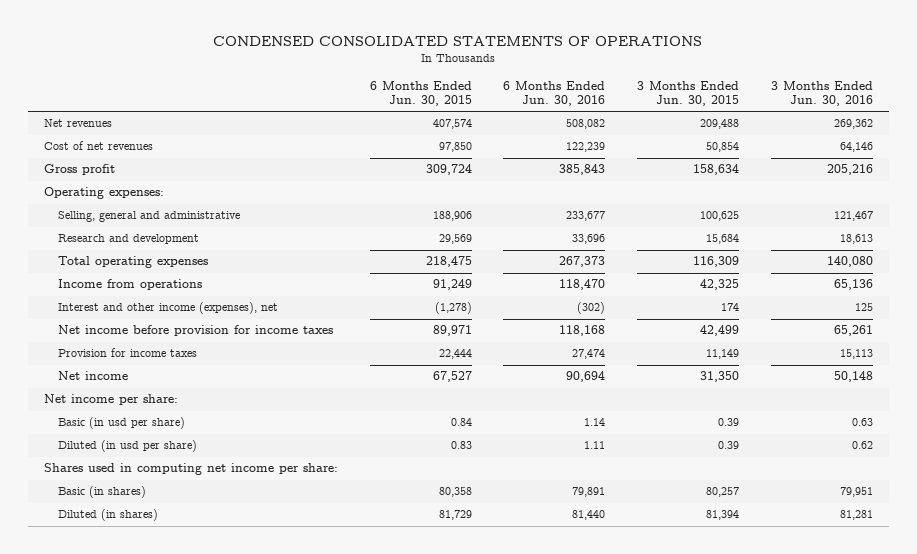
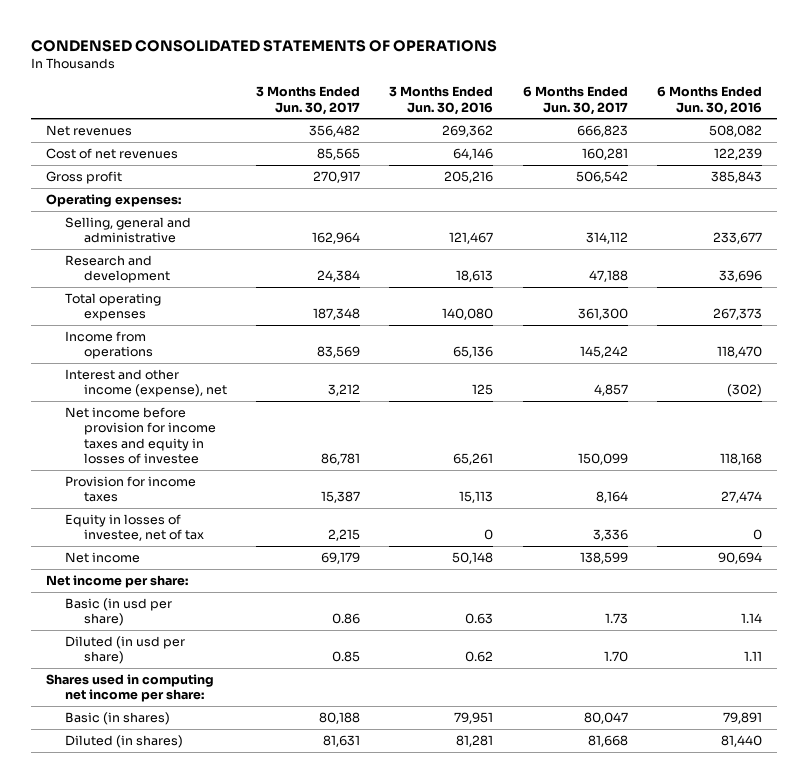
- | 6 Months Ended Jun. 30, 2015 | 6 Months Ended Jun. 30, 2016 | 3 Months Ended Jun. 30, 2015 | 3 Months Ended Jun. 30, 2016
+ | 3 Months Ended Jun. 30, 2017 | 3 Months Ended Jun. 30, 2016 | 6 Months Ended Jun. 30, 2017 | 6 Months Ended Jun. 30, 2016
- Interest and other income (expenses), net | (1,278) | (302) | 174 | 125
- Net income before provision for income taxes | 89,971 | 118,168 | 42,499 | 65,261
+ Interest and other income (expense), net | 3,212 | 125 | 4,857 | (302)
+ Net income before provision for income taxes and equity in losses of investee | 86,781 | 65,261 | 150,099 | 118,168
+ Equity in losses of investee, net of tax | 2,215 | 0 | 3,336 | 0

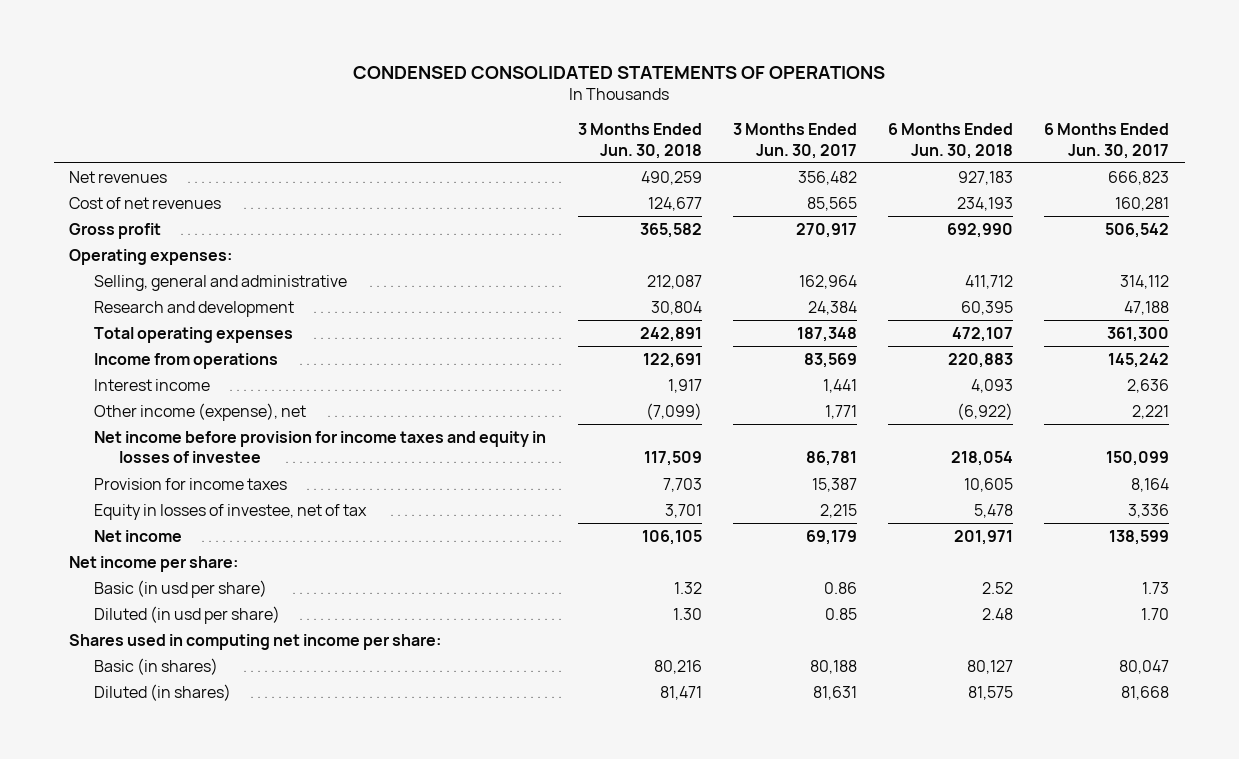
- | 3 Months Ended Jun. 30, 2017 | 3 Months Ended Jun. 30, 2016 | 6 Months Ended Jun. 30, 2017 | 6 Months Ended Jun. 30, 2016
+ | 3 Months Ended Jun. 30, 2018 | 3 Months Ended Jun. 30, 2017 | 6 Months Ended Jun. 30, 2018 | 6 Months Ended Jun. 30, 2017
- Interest and other income (expense), net | 3,212 | 125 | 4,857 | (302)
+ Interest income | 1,917 | 1,441 | 4,093 | 2,636
+ Other income (expense), net | (7,099) | 1,771 | (6,922) | 2,221

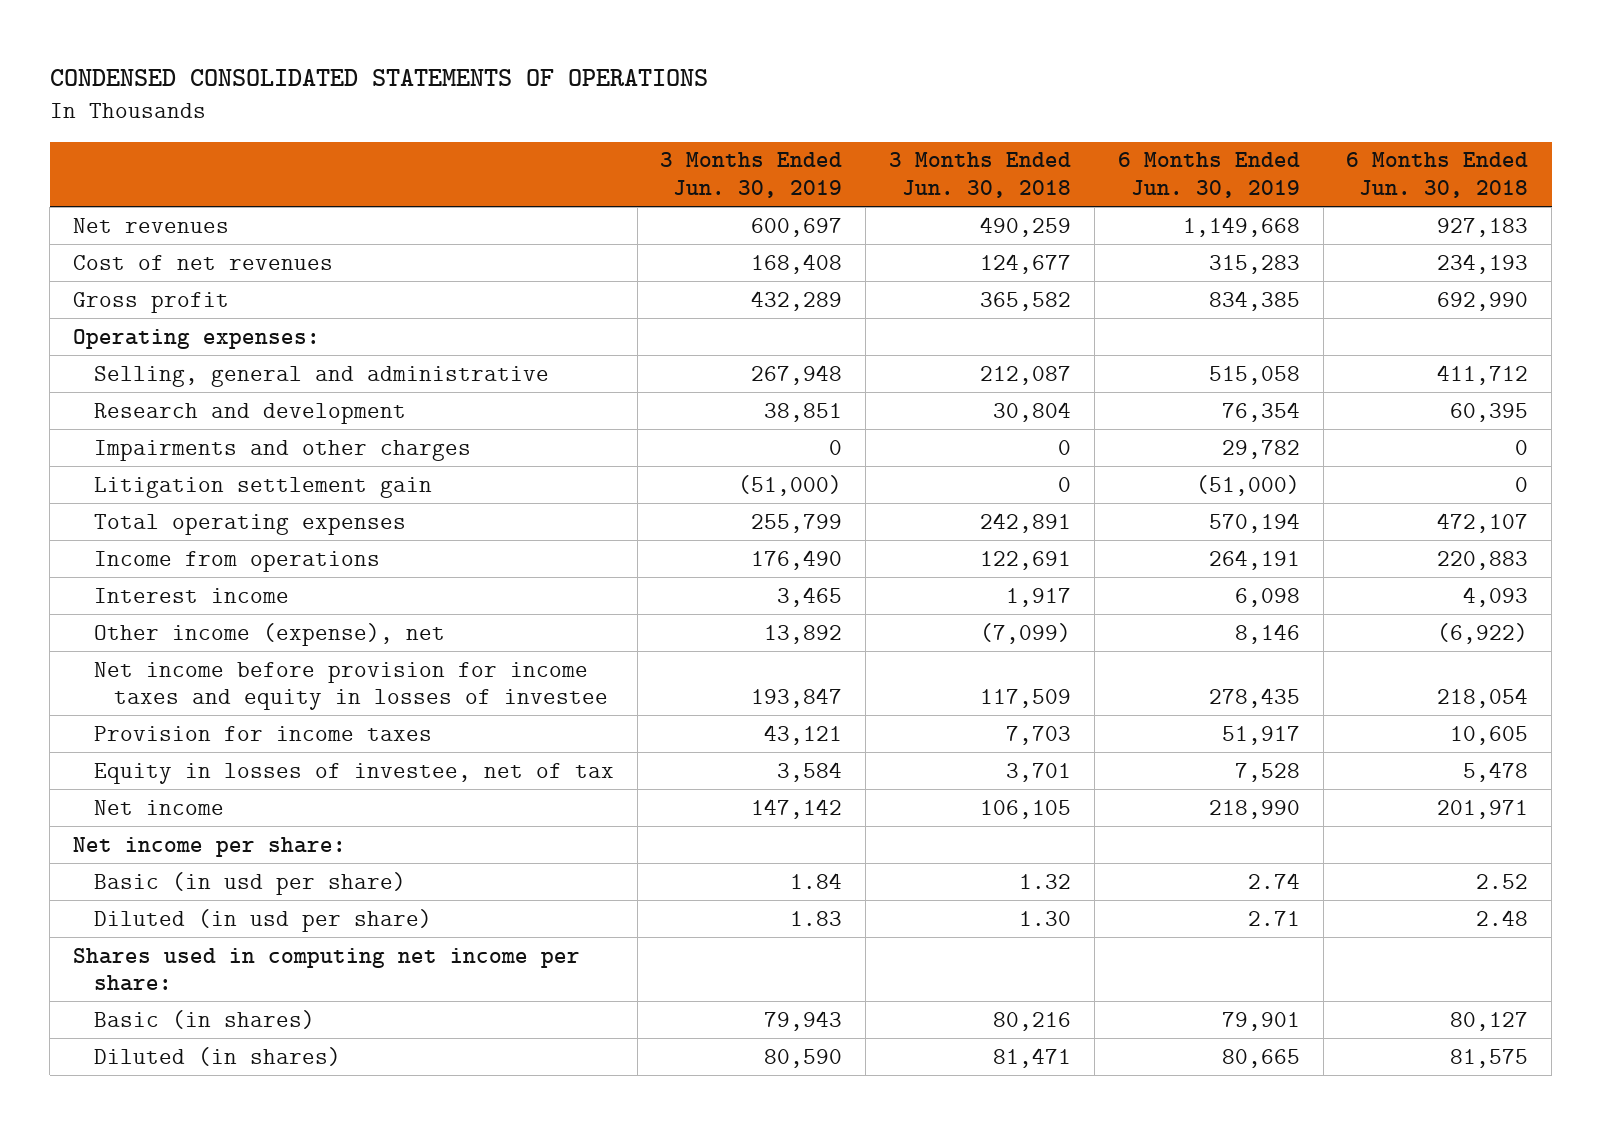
- | 3 Months Ended Jun. 30, 2018 | 3 Months Ended Jun. 30, 2017 | 6 Months Ended Jun. 30, 2018 | 6 Months Ended Jun. 30, 2017
+ | 3 Months Ended Jun. 30, 2019 | 3 Months Ended Jun. 30, 2018 | 6 Months Ended Jun. 30, 2019 | 6 Months Ended Jun. 30, 2018
+ Impairments and other charges | 0 | 0 | 29,782 | 0
+ Litigation settlement gain | (51,000) | 0 | (51,000) | 0

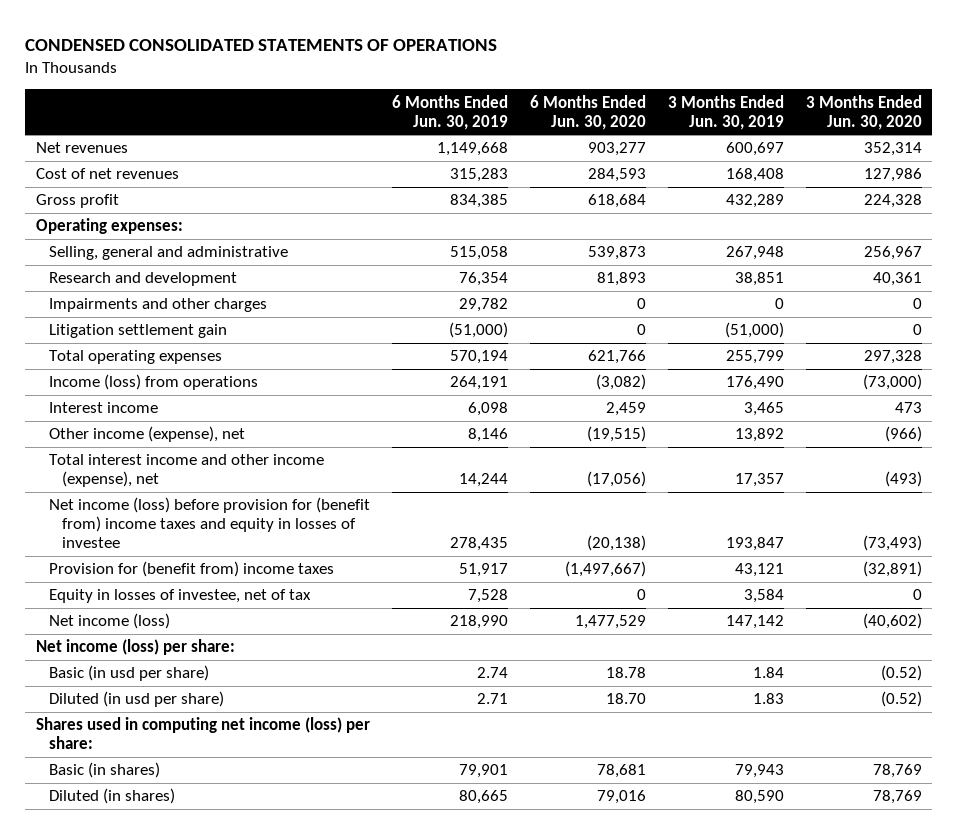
- | 3 Months Ended Jun. 30, 2019 | 3 Months Ended Jun. 30, 2018 | 6 Months Ended Jun. 30, 2019 | 6 Months Ended Jun. 30, 2018
+ | 6 Months Ended Jun. 30, 2019 | 6 Months Ended Jun. 30, 2020 | 3 Months Ended Jun. 30, 2019 | 3 Months Ended Jun. 30, 2020
- Income from operations | 176,490 | 122,691 | 264,191 | 220,883
+ Income (loss) from operations | 264,191 | (3,082) | 176,490 | (73,000)
- Net income before provision for income taxes and equity in losses of investee | 193,847 | 117,509 | 278,435 | 218,054
- Provision for income taxes | 43,121 | 7,703 | 51,917 | 10,605
+ Total interest income and other income (expense), net | 14,244 | (17,056) | 17,357 | (493)
+ Net income (loss) before provision for (benefit from) income taxes and equity in losses of investee | 278,435 | (20,138) | 193,847 | (73,493)
+ Provision for (benefit from) income taxes | 51,917 | (1,497,667) | 43,121 | (32,891)
- Net income | 147,142 | 106,105 | 218,990 | 201,971
- Net income per share:
+ Net income (loss) | 218,990 | 1,477,529 | 147,142 | (40,602)
+ Net income (loss) per share:
- Shares used in computing net income per share:
+ Shares used in computing net income (loss) per share:

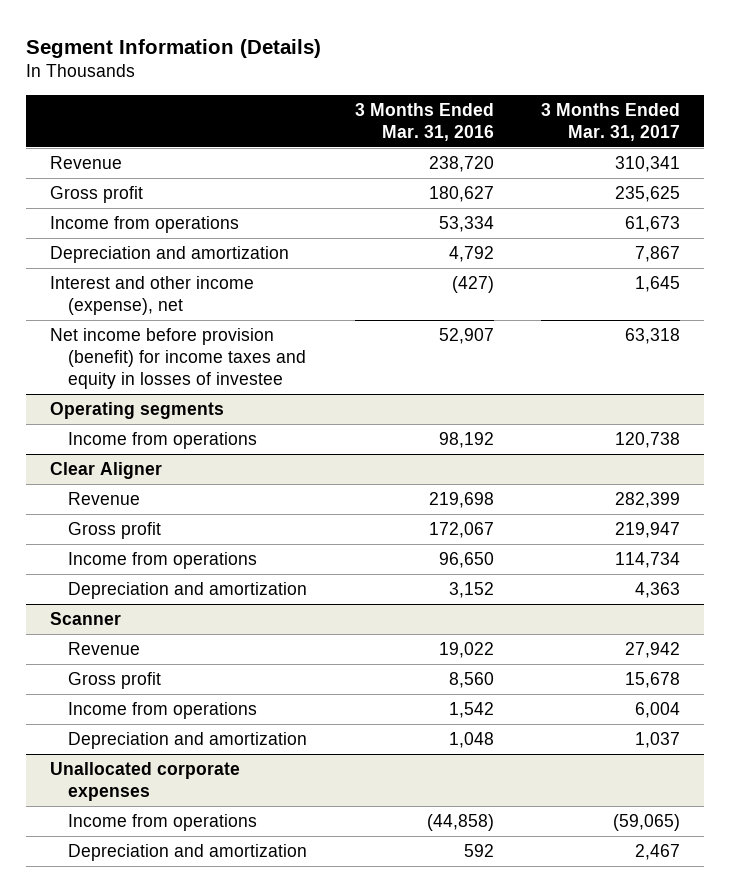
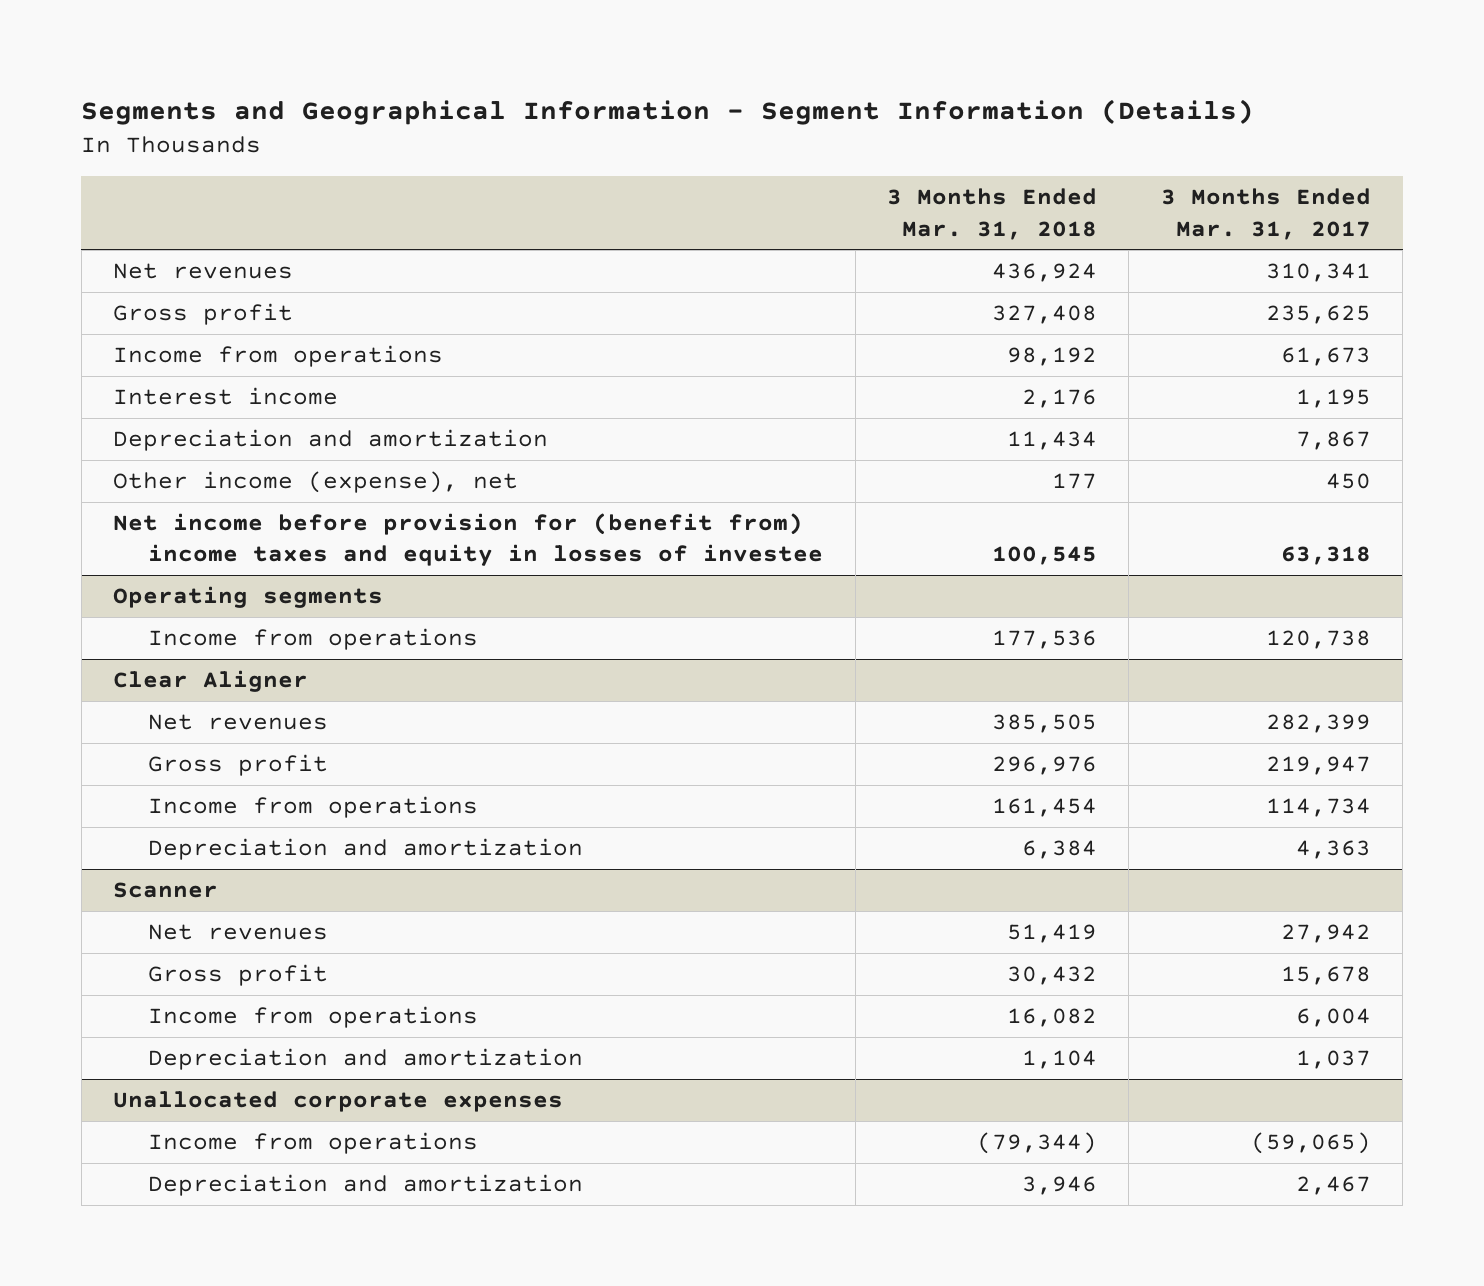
- Segment Information (Details)
+ Segments and Geographical Information - Segment Information (Details)
- | 3 Months Ended Mar. 31, 2016 | 3 Months Ended Mar. 31, 2017
+ | 3 Months Ended Mar. 31, 2018 | 3 Months Ended Mar. 31, 2017
- Revenue | 238,720 | 310,341
+ Net revenues | 436,924 | 310,341
+ Interest income | 2,176 | 1,195
- Interest and other income (expense), net | (427) | 1,645
- Net income before provision (benefit) for income taxes and equity in losses of investee | 52,907 | 63,318
+ Other income (expense), net | 177 | 450
+ Net income before provision for (benefit from) income taxes and equity in losses of investee | 100,545 | 63,318
@ Clear Aligner
- Revenue | 219,698 | 282,399
+ Net revenues | 385,505 | 282,399
@ Scanner
- Revenue | 19,022 | 27,942
+ Net revenues | 51,419 | 27,942

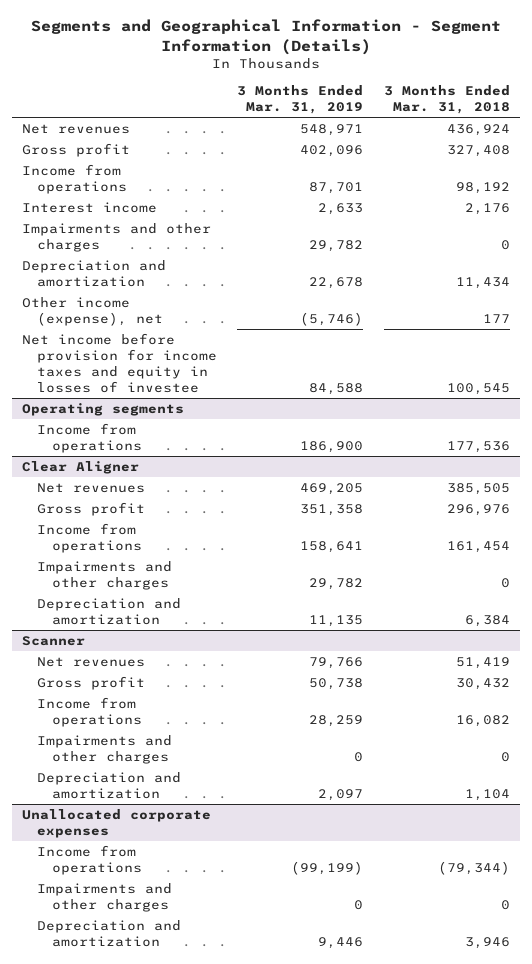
- | 3 Months Ended Mar. 31, 2018 | 3 Months Ended Mar. 31, 2017
+ | 3 Months Ended Mar. 31, 2019 | 3 Months Ended Mar. 31, 2018
+ Impairments and other charges | 29,782 | 0
- Net income before provision for (benefit from) income taxes and equity in losses of investee | 100,545 | 63,318
+ Net income before provision for income taxes and equity in losses of investee | 84,588 | 100,545
@ Clear Aligner
+ Impairments and other charges | 29,782 | 0
@ Scanner
+ Impairments and other charges | 0 | 0
@ Unallocated corporate expenses
+ Impairments and other charges | 0 | 0

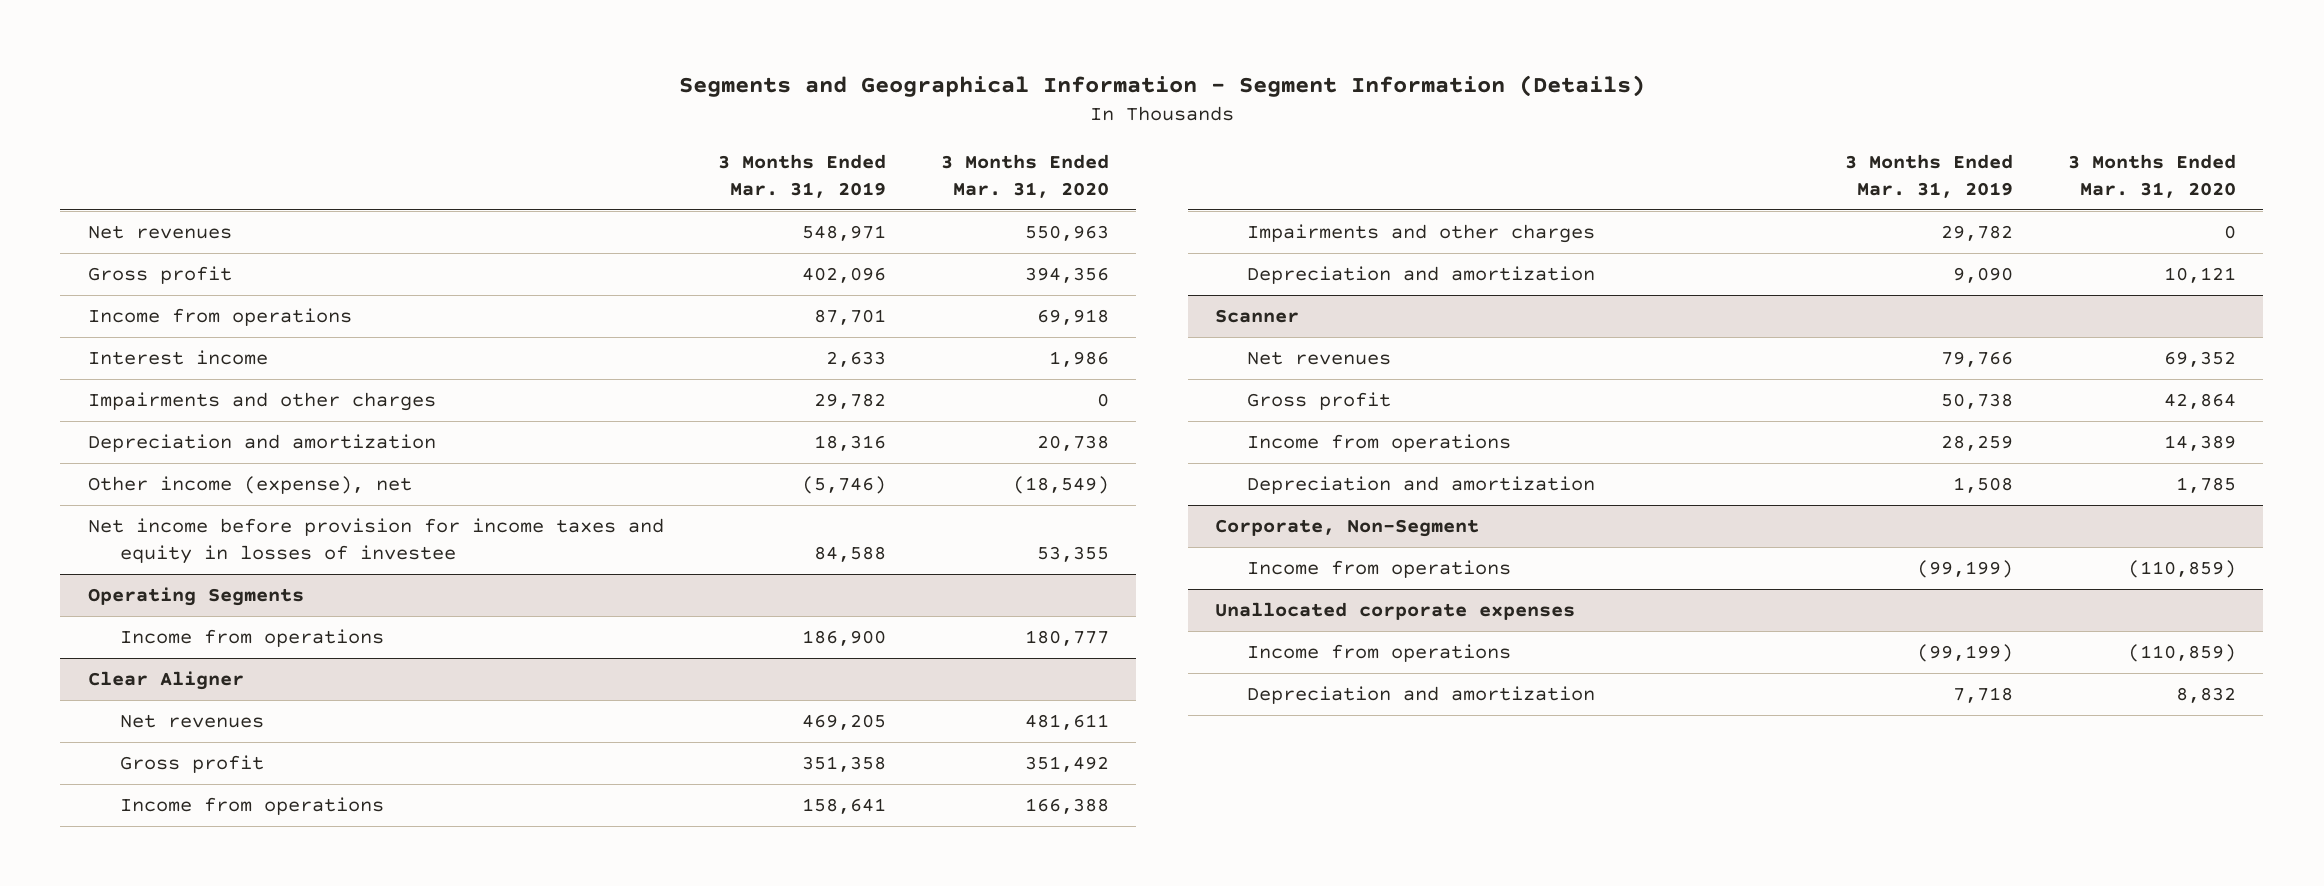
- | 3 Months Ended Mar. 31, 2019 | 3 Months Ended Mar. 31, 2018
+ | 3 Months Ended Mar. 31, 2019 | 3 Months Ended Mar. 31, 2020
- Depreciation and amortization | 22,678 | 11,434
+ Depreciation and amortization | 18,316 | 20,738
- Operating segments
+ Operating Segments
@ Clear Aligner
- Depreciation and amortization | 11,135 | 6,384
+ Depreciation and amortization | 9,090 | 10,121
@ Scanner
- Impairments and other charges | 0 | 0
- Depreciation and amortization | 2,097 | 1,104
+ Depreciation and amortization | 1,508 | 1,785
+ Corporate, Non-Segment
+ Income from operations | (99,199) | (110,859)
@ Unallocated corporate expenses
- Impairments and other charges | 0 | 0
- Depreciation and amortization | 9,446 | 3,946
+ Depreciation and amortization | 7,718 | 8,832

